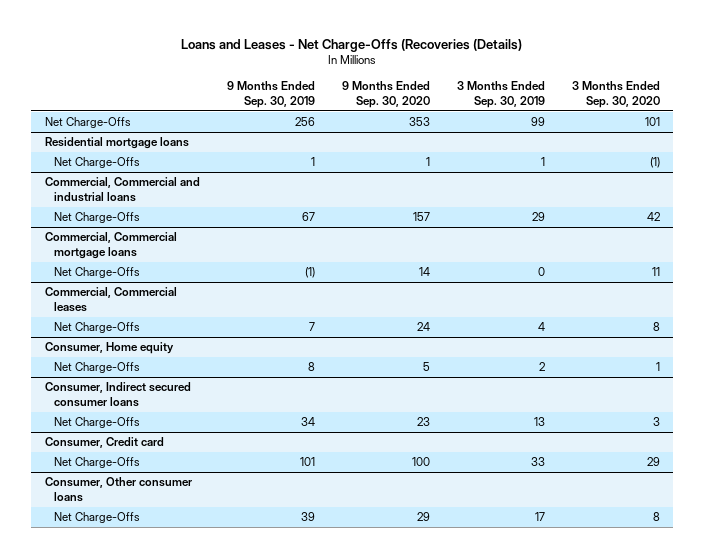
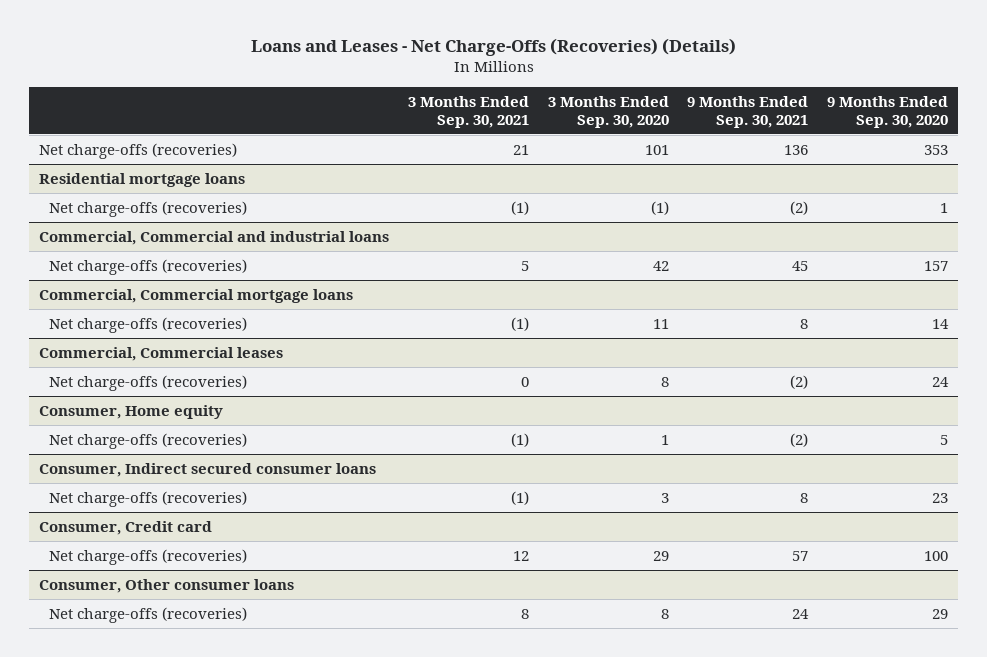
- Loans and Leases - Net Charge-Offs (Recoveries (Details)
+ Loans and Leases - Net Charge-Offs (Recoveries) (Details)
- | 9 Months Ended Sep. 30, 2019 | 9 Months Ended Sep. 30, 2020 | 3 Months Ended Sep. 30, 2019 | 3 Months Ended Sep. 30, 2020
+ | 3 Months Ended Sep. 30, 2021 | 3 Months Ended Sep. 30, 2020 | 9 Months Ended Sep. 30, 2021 | 9 Months Ended Sep. 30, 2020
- Net Charge-Offs | 256 | 353 | 99 | 101
+ Net charge-offs (recoveries) | 21 | 101 | 136 | 353
@ Residential mortgage loans
- Net Charge-Offs | 1 | 1 | 1 | (1)
+ Net charge-offs (recoveries) | (1) | (1) | (2) | 1
@ Commercial, Commercial and industrial loans
- Net Charge-Offs | 67 | 157 | 29 | 42
+ Net charge-offs (recoveries) | 5 | 42 | 45 | 157
@ Commercial, Commercial mortgage loans
- Net Charge-Offs | (1) | 14 | 0 | 11
+ Net charge-offs (recoveries) | (1) | 11 | 8 | 14
@ Commercial, Commercial leases
- Net Charge-Offs | 7 | 24 | 4 | 8
+ Net charge-offs (recoveries) | 0 | 8 | (2) | 24
@ Consumer, Home equity
- Net Charge-Offs | 8 | 5 | 2 | 1
+ Net charge-offs (recoveries) | (1) | 1 | (2) | 5
@ Consumer, Indirect secured consumer loans
- Net Charge-Offs | 34 | 23 | 13 | 3
+ Net charge-offs (recoveries) | (1) | 3 | 8 | 23
@ Consumer, Credit card
- Net Charge-Offs | 101 | 100 | 33 | 29
+ Net charge-offs (recoveries) | 12 | 29 | 57 | 100
@ Consumer, Other consumer loans
- Net Charge-Offs | 39 | 29 | 17 | 8
+ Net charge-offs (recoveries) | 8 | 8 | 24 | 29

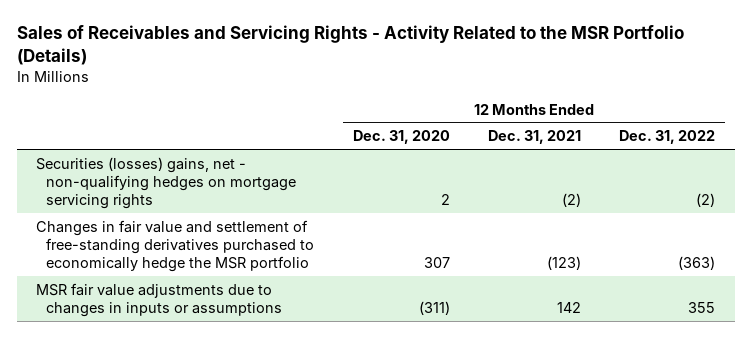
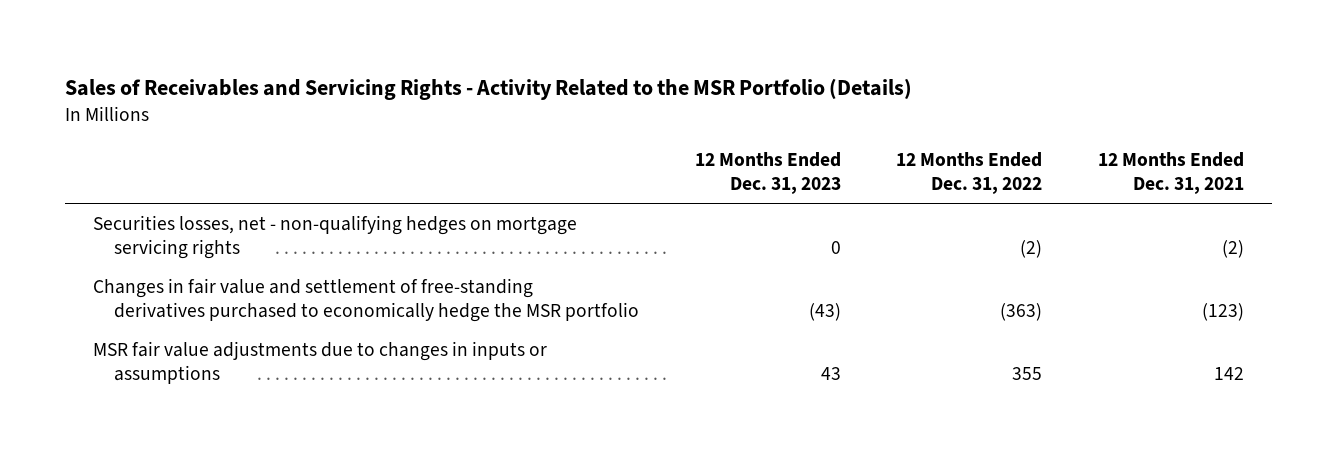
- | 12 Months Ended Dec. 31, 2020 | 12 Months Ended Dec. 31, 2021 | 12 Months Ended Dec. 31, 2022
+ | 12 Months Ended Dec. 31, 2023 | 12 Months Ended Dec. 31, 2022 | 12 Months Ended Dec. 31, 2021
- Securities (losses) gains, net - non-qualifying hedges on mortgage servicing rights | 2 | (2) | (2)
+ Securities losses, net - non-qualifying hedges on mortgage servicing rights | 0 | (2) | (2)

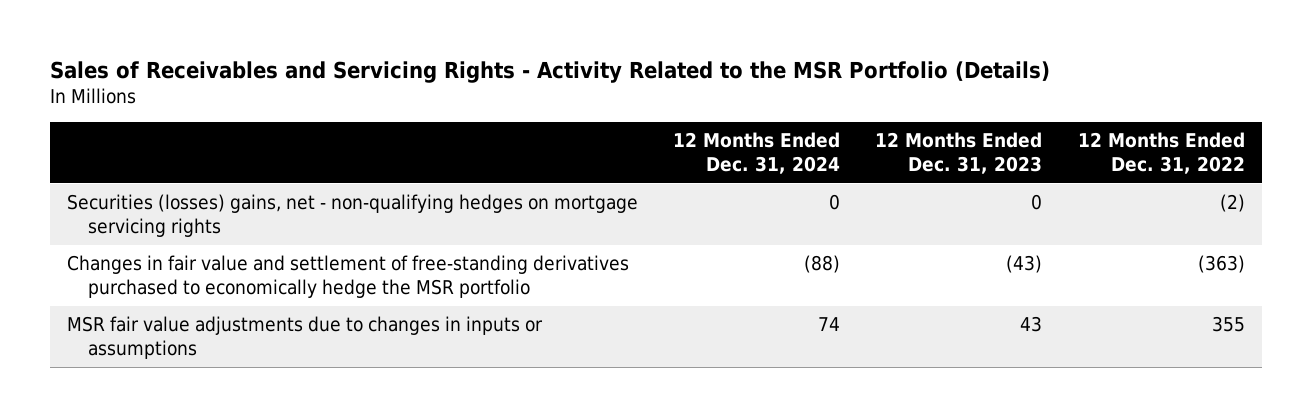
- | 12 Months Ended Dec. 31, 2023 | 12 Months Ended Dec. 31, 2022 | 12 Months Ended Dec. 31, 2021
+ | 12 Months Ended Dec. 31, 2024 | 12 Months Ended Dec. 31, 2023 | 12 Months Ended Dec. 31, 2022
- Securities losses, net - non-qualifying hedges on mortgage servicing rights | 0 | (2) | (2)
+ Securities (losses) gains, net - non-qualifying hedges on mortgage servicing rights | 0 | 0 | (2)

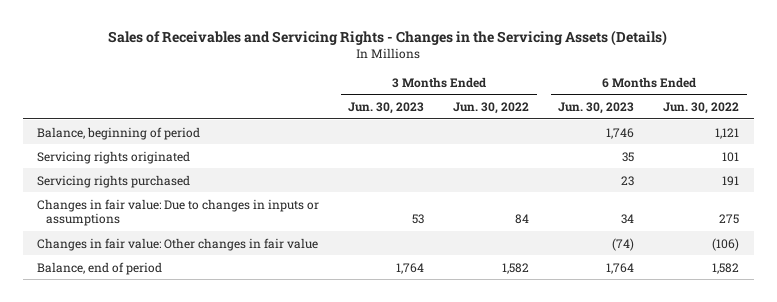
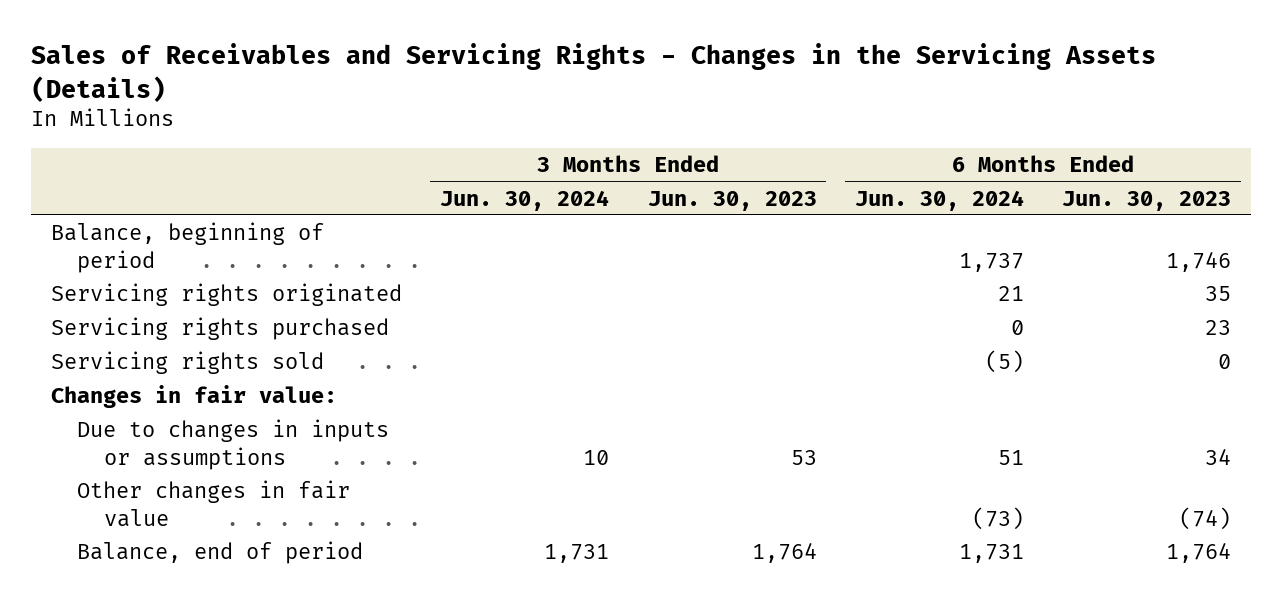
- | 3 Months Ended Jun. 30, 2023 | 3 Months Ended Jun. 30, 2022 | 6 Months Ended Jun. 30, 2023 | 6 Months Ended Jun. 30, 2022
+ | 3 Months Ended Jun. 30, 2024 | 3 Months Ended Jun. 30, 2023 | 6 Months Ended Jun. 30, 2024 | 6 Months Ended Jun. 30, 2023
- Changes in fair value: Due to changes in inputs or assumptions | 53 | 84 | 34 | 275
- Changes in fair value: Other changes in fair value | | | (74) | (106)
+ Servicing rights sold | | | (5) | 0
+ Changes in fair value:
+ Due to changes in inputs or assumptions | 10 | 53 | 51 | 34
+ Other changes in fair value | | | (73) | (74)

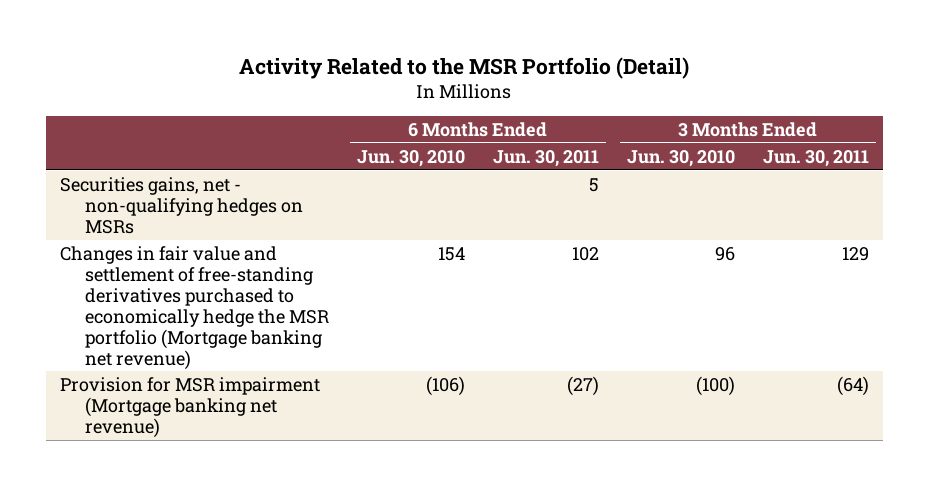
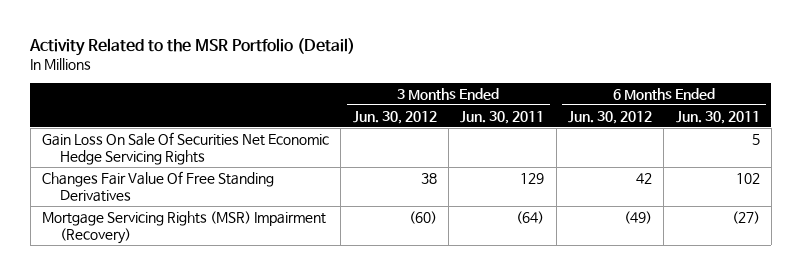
- | 6 Months Ended Jun. 30, 2010 | 6 Months Ended Jun. 30, 2011 | 3 Months Ended Jun. 30, 2010 | 3 Months Ended Jun. 30, 2011
+ | 3 Months Ended Jun. 30, 2012 | 3 Months Ended Jun. 30, 2011 | 6 Months Ended Jun. 30, 2012 | 6 Months Ended Jun. 30, 2011
- Securities gains, net - non-qualifying hedges on MSRs | | 5 | |
- Changes in fair value and settlement of free-standing derivatives purchased to economically hedge the MSR portfolio (Mortgage banking net revenue) | 154 | 102 | 96 | 129
- Provision for MSR impairment (Mortgage banking net revenue) | (106) | (27) | (100) | (64)
+ Gain Loss On Sale Of Securities Net Economic Hedge Servicing Rights | | | | 5
+ Changes Fair Value Of Free Standing Derivatives | 38 | 129 | 42 | 102
+ Mortgage Servicing Rights (MSR) Impairment (Recovery) | (60) | (64) | (49) | (27)

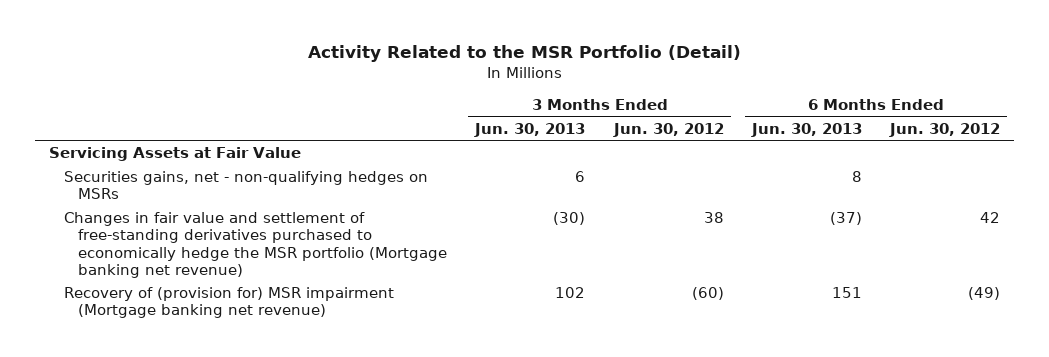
- | 3 Months Ended Jun. 30, 2012 | 3 Months Ended Jun. 30, 2011 | 6 Months Ended Jun. 30, 2012 | 6 Months Ended Jun. 30, 2011
+ | 3 Months Ended Jun. 30, 2013 | 3 Months Ended Jun. 30, 2012 | 6 Months Ended Jun. 30, 2013 | 6 Months Ended Jun. 30, 2012
- Gain Loss On Sale Of Securities Net Economic Hedge Servicing Rights | | | | 5
- Changes Fair Value Of Free Standing Derivatives | 38 | 129 | 42 | 102
- Mortgage Servicing Rights (MSR) Impairment (Recovery) | (60) | (64) | (49) | (27)
+ Servicing Assets at Fair Value
+ Securities gains, net - non-qualifying hedges on MSRs | 6 | | 8 |
+ Changes in fair value and settlement of free-standing derivatives purchased to economically hedge the MSR portfolio (Mortgage banking net revenue) | (30) | 38 | (37) | 42
+ Recovery of (provision for) MSR impairment (Mortgage banking net revenue) | 102 | (60) | 151 | (49)

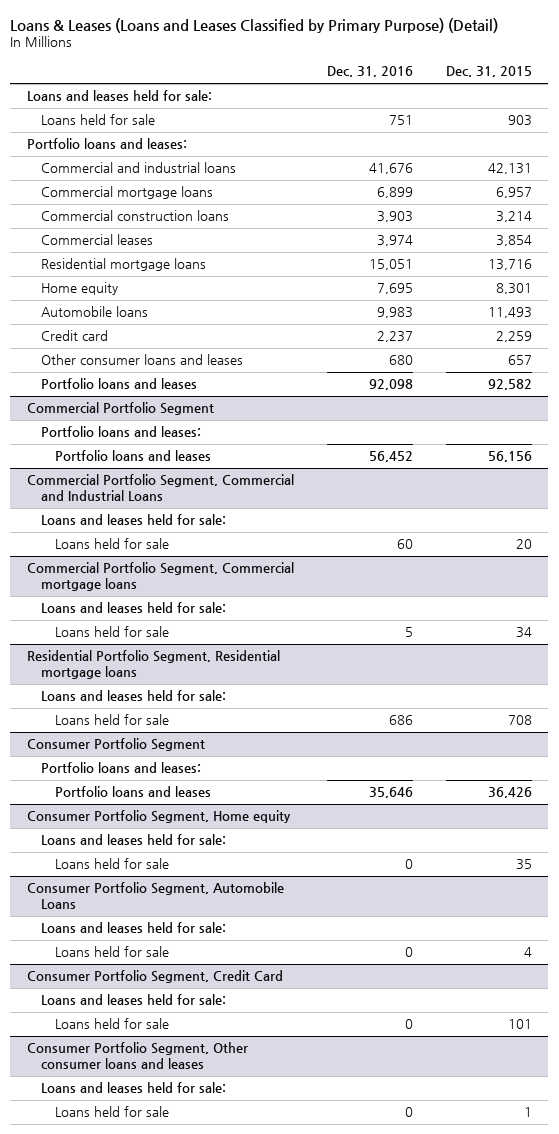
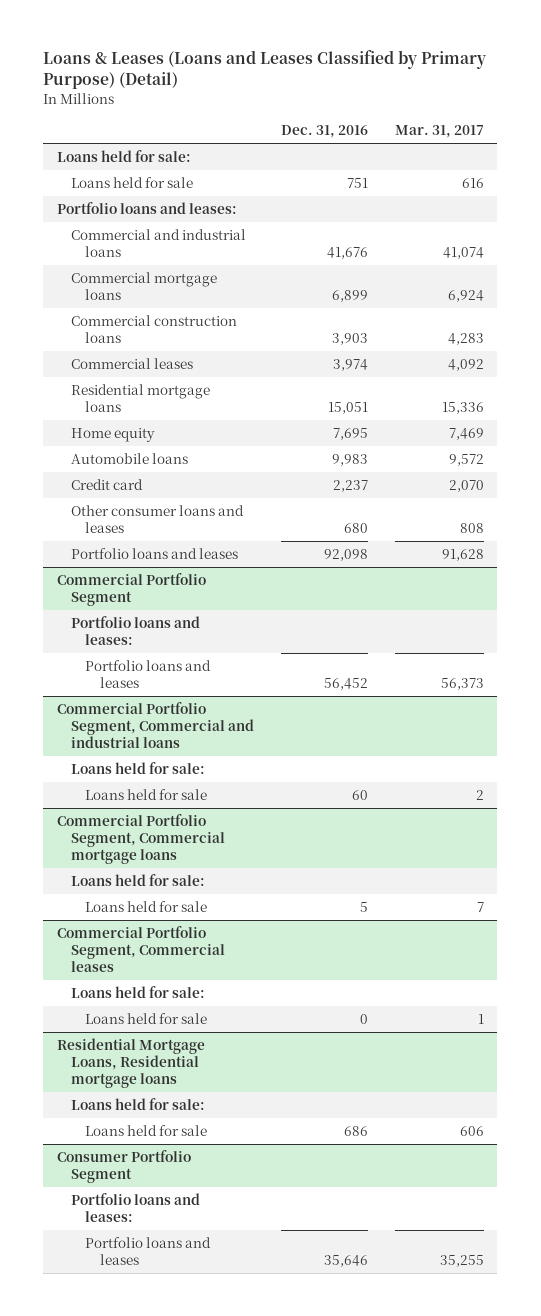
- | Dec. 31, 2016 | Dec. 31, 2015
+ | Dec. 31, 2016 | Mar. 31, 2017
- Loans and leases held for sale:
+ Loans held for sale:
- Commercial Portfolio Segment, Commercial and Industrial Loans
- Loans and leases held for sale:
+ Commercial Portfolio Segment, Commercial and industrial loans
+ Loans held for sale:
@ Commercial Portfolio Segment, Commercial mortgage loans
- Loans and leases held for sale:
+ Loans held for sale:
- Residential Portfolio Segment, Residential mortgage loans
- Loans and leases held for sale:
+ Commercial Portfolio Segment, Commercial leases
+ Loans held for sale:
+ Loans held for sale | 0 | 1
+ Residential Mortgage Loans, Residential mortgage loans
+ Loans held for sale:
- Consumer Portfolio Segment, Home equity
- Loans and leases held for sale:
- Loans held for sale | 0 | 35
- Consumer Portfolio Segment, Automobile Loans
- Loans and leases held for sale:
- Loans held for sale | 0 | 4
- Consumer Portfolio Segment, Credit Card
- Loans and leases held for sale:
- Loans held for sale | 0 | 101
- Consumer Portfolio Segment, Other consumer loans and leases
- Loans and leases held for sale:
- Loans held for sale | 0 | 1

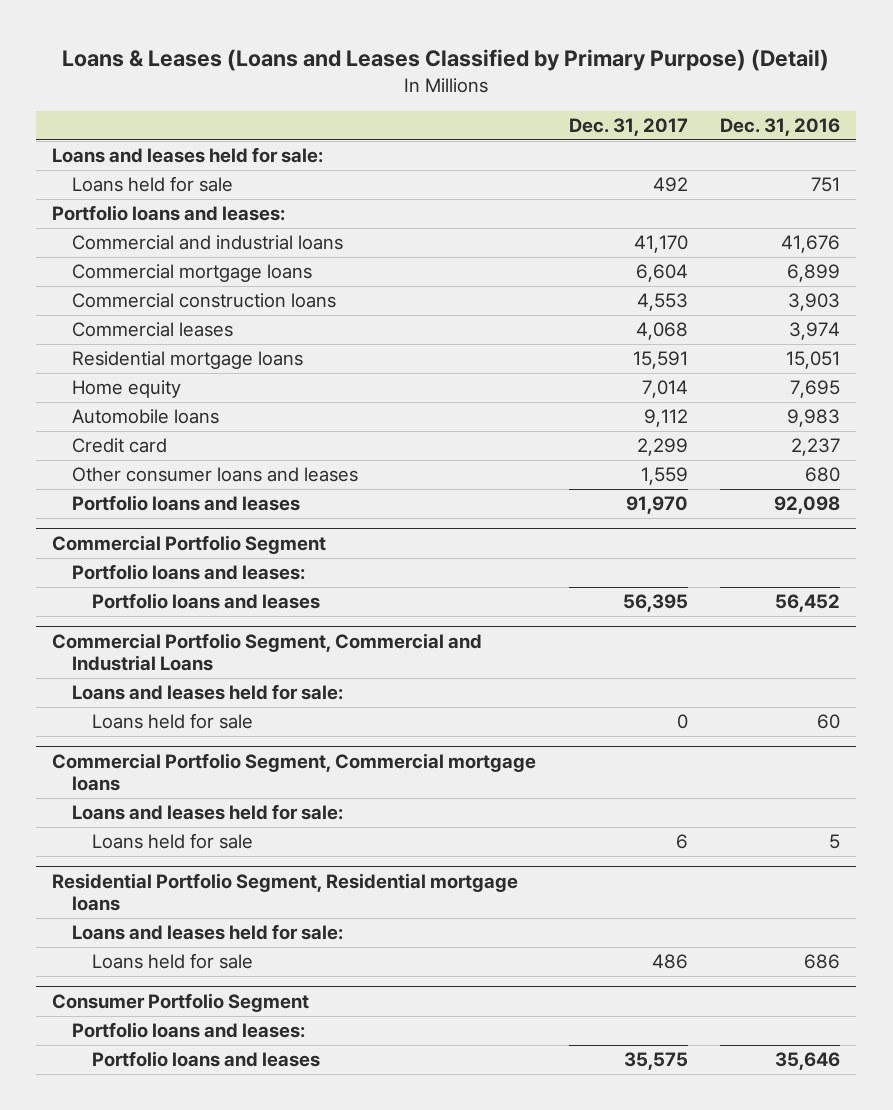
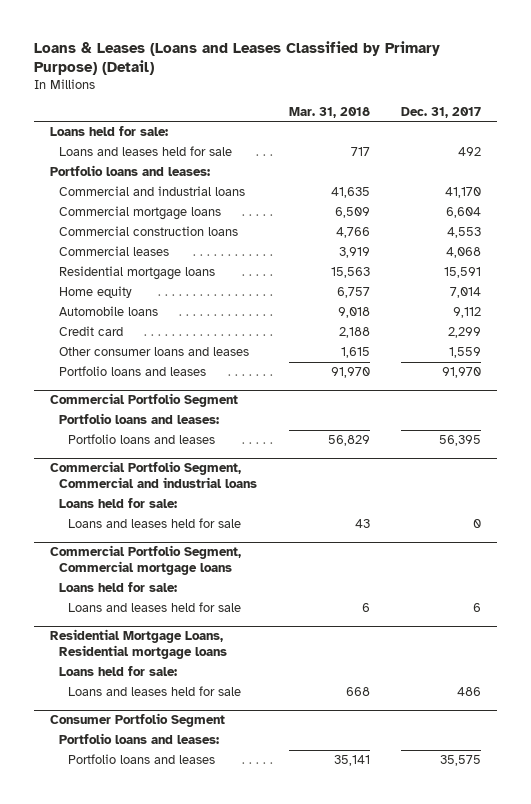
- | Dec. 31, 2017 | Dec. 31, 2016
+ | Mar. 31, 2018 | Dec. 31, 2017
- Loans and leases held for sale:
- Loans held for sale | 492 | 751
+ Loans held for sale:
+ Loans and leases held for sale | 717 | 492
- Commercial Portfolio Segment, Commercial and Industrial Loans
- Loans and leases held for sale:
- Loans held for sale | 0 | 60
+ Commercial Portfolio Segment, Commercial and industrial loans
+ Loans held for sale:
+ Loans and leases held for sale | 43 | 0
@ Commercial Portfolio Segment, Commercial mortgage loans
- Loans and leases held for sale:
- Loans held for sale | 6 | 5
- Residential Portfolio Segment, Residential mortgage loans
- Loans and leases held for sale:
- Loans held for sale | 486 | 686
@ Commercial Portfolio Segment, Commercial mortgage loans
+ Loans held for sale:
+ Loans and leases held for sale | 6 | 6
+ Residential Mortgage Loans, Residential mortgage loans
+ Loans held for sale:
+ Loans and leases held for sale | 668 | 486

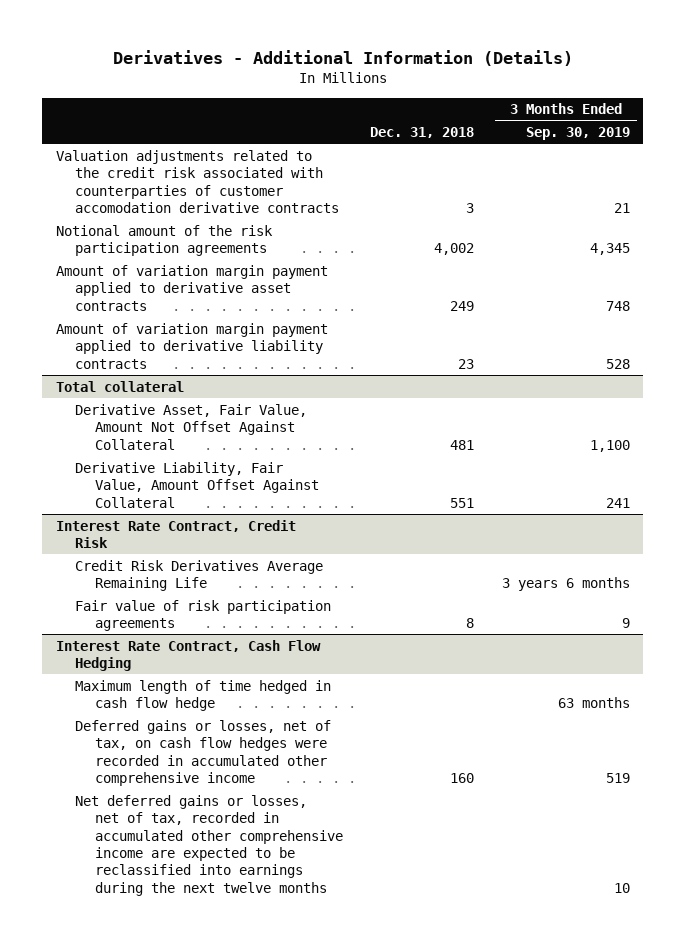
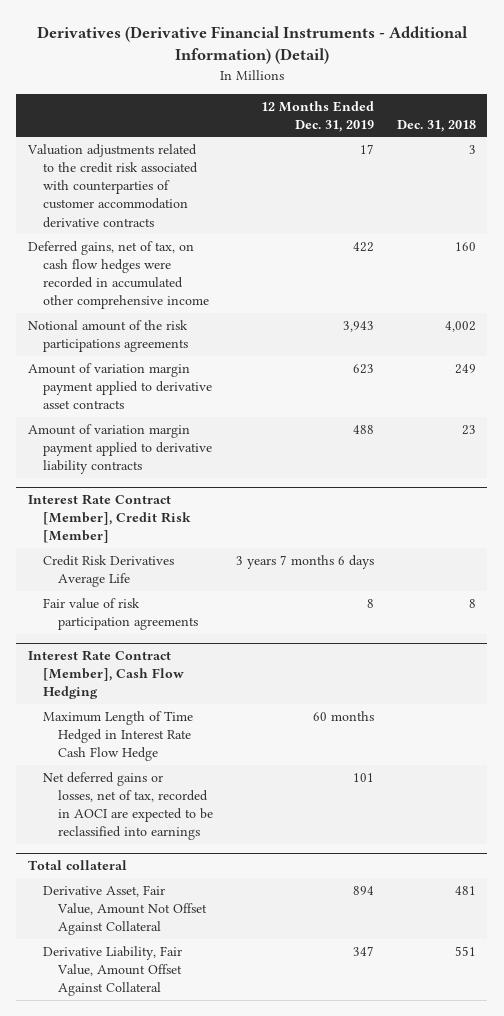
- Derivatives - Additional Information (Details)
+ Derivatives (Derivative Financial Instruments - Additional Information) (Detail)
- | Dec. 31, 2018 | 3 Months Ended Sep. 30, 2019
+ | 12 Months Ended Dec. 31, 2019 | Dec. 31, 2018
- Valuation adjustments related to the credit risk associated with counterparties of customer accomodation derivative contracts | 3 | 21
- Notional amount of the risk participation agreements | 4,002 | 4,345
+ Valuation adjustments related to the credit risk associated with counterparties of customer accommodation derivative contracts | 17 | 3
+ Deferred gains, net of tax, on cash flow hedges were recorded in accumulated other comprehensive income | 422 | 160
+ Notional amount of the risk participations agreements | 3,943 | 4,002
+ Interest Rate Contract [Member], Credit Risk [Member]
+ Credit Risk Derivatives Average Life | 3 years 7 months 6 days |
+ Fair value of risk participation agreements | 8 | 8
+ Interest Rate Contract [Member], Cash Flow Hedging
+ Maximum Length of Time Hedged in Interest Rate Cash Flow Hedge | 60 months |
+ Net deferred gains or losses, net of tax, recorded in AOCI are expected to be reclassified into earnings | 101 |
- Interest Rate Contract, Credit Risk
- Credit Risk Derivatives Average Remaining Life | | 3 years 6 months
- Fair value of risk participation agreements | 8 | 9
- Interest Rate Contract, Cash Flow Hedging
- Maximum length of time hedged in cash flow hedge | | 63 months
- Deferred gains or losses, net of tax, on cash flow hedges were recorded in accumulated other comprehensive income | 160 | 519
- Net deferred gains or losses, net of tax, recorded in accumulated other comprehensive income are expected to be reclassified into earnings during the next twelve months | | 10

